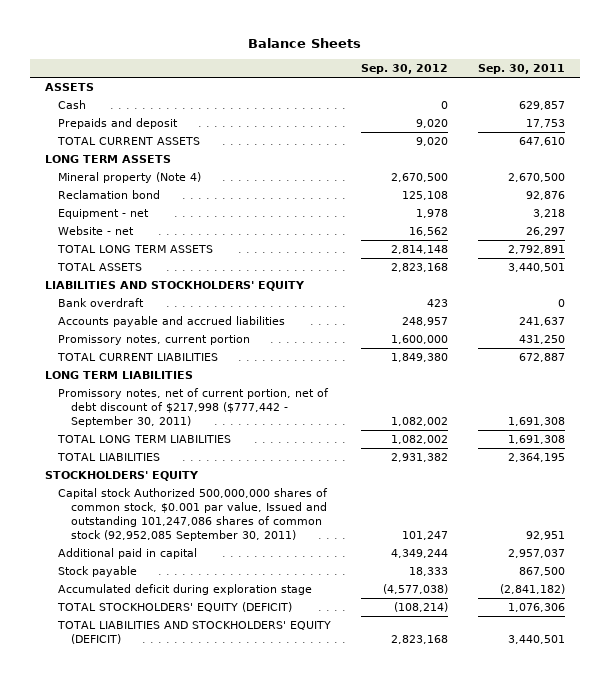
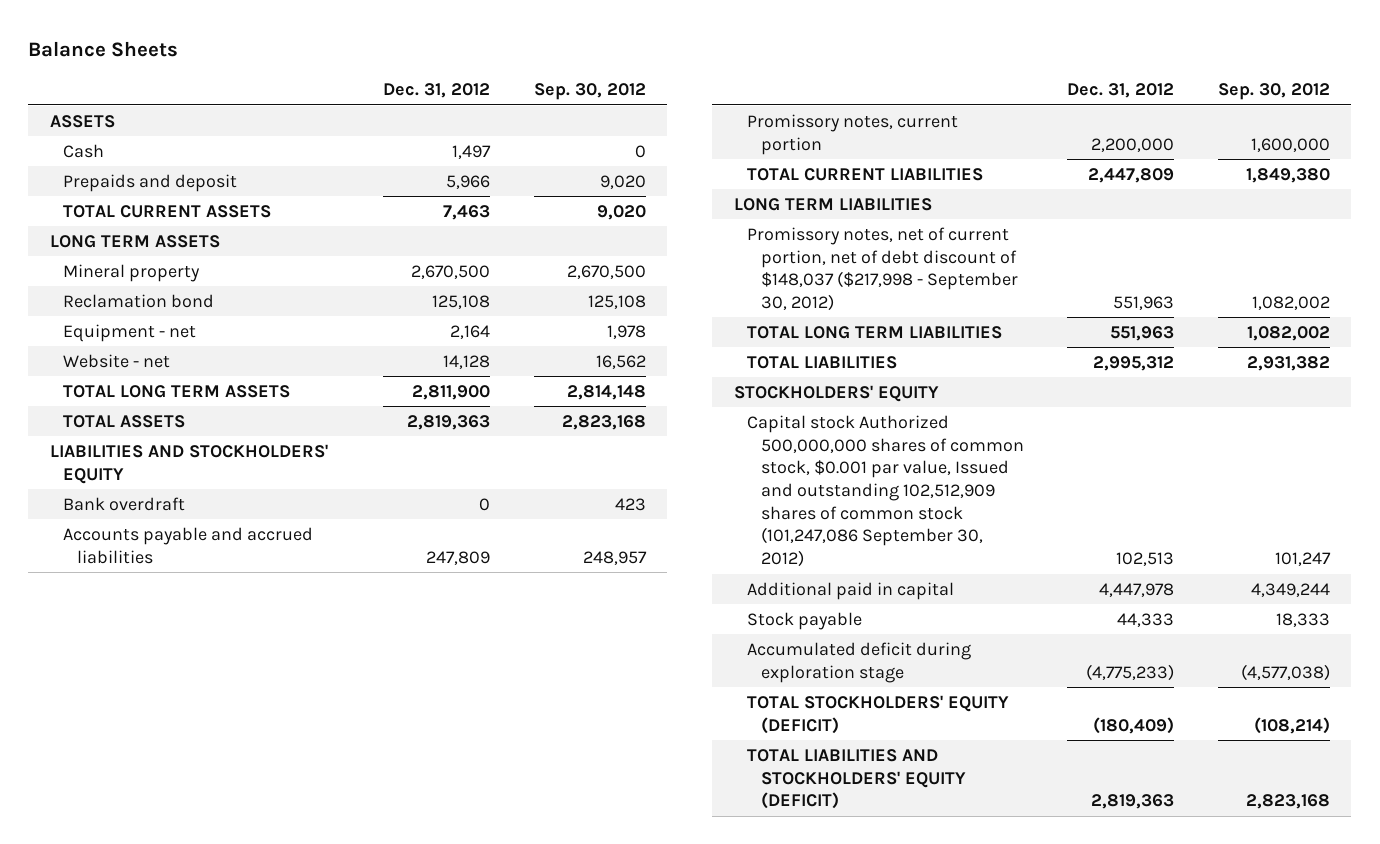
- | Sep. 30, 2012 | Sep. 30, 2011
+ | Dec. 31, 2012 | Sep. 30, 2012
- Mineral property (Note 4) | 2,670,500 | 2,670,500
+ Mineral property | 2,670,500 | 2,670,500
- Promissory notes, net of current portion, net of debt discount of $217,998 ($777,442 - September 30, 2011) | 1,082,002 | 1,691,308
+ Promissory notes, net of current portion, net of debt discount of $148,037 ($217,998 - September 30, 2012) | 551,963 | 1,082,002
- Capital stock Authorized 500,000,000 shares of common stock, $0.001 par value, Issued and outstanding 101,247,086 shares of common stock (92,952,085 September 30, 2011) | 101,247 | 92,951
+ Capital stock Authorized 500,000,000 shares of common stock, $0.001 par value, Issued and outstanding 102,512,909 shares of common stock (101,247,086 September 30, 2012) | 102,513 | 101,247

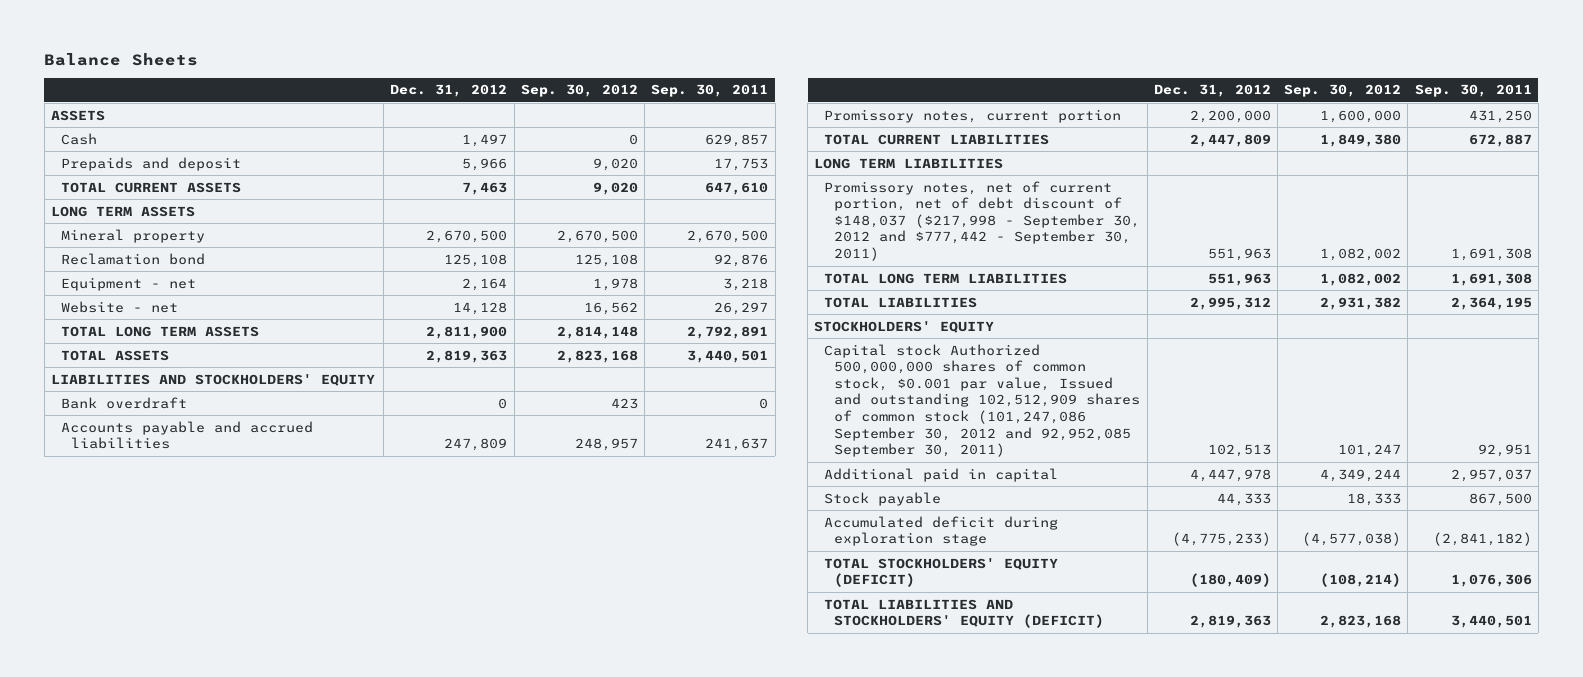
- | Dec. 31, 2012 | Sep. 30, 2012
+ | Dec. 31, 2012 | Sep. 30, 2012 | Sep. 30, 2011
- Promissory notes, net of current portion, net of debt discount of $148,037 ($217,998 - September 30, 2012) | 551,963 | 1,082,002
+ Promissory notes, net of current portion, net of debt discount of $148,037 ($217,998 - September 30, 2012 and $777,442 - September 30, 2011) | 551,963 | 1,082,002 | 1,691,308
- Capital stock Authorized 500,000,000 shares of common stock, $0.001 par value, Issued and outstanding 102,512,909 shares of common stock (101,247,086 September 30, 2012) | 102,513 | 101,247
+ Capital stock Authorized 500,000,000 shares of common stock, $0.001 par value, Issued and outstanding 102,512,909 shares of common stock (101,247,086 September 30, 2012 and 92,952,085 September 30, 2011) | 102,513 | 101,247 | 92,951

